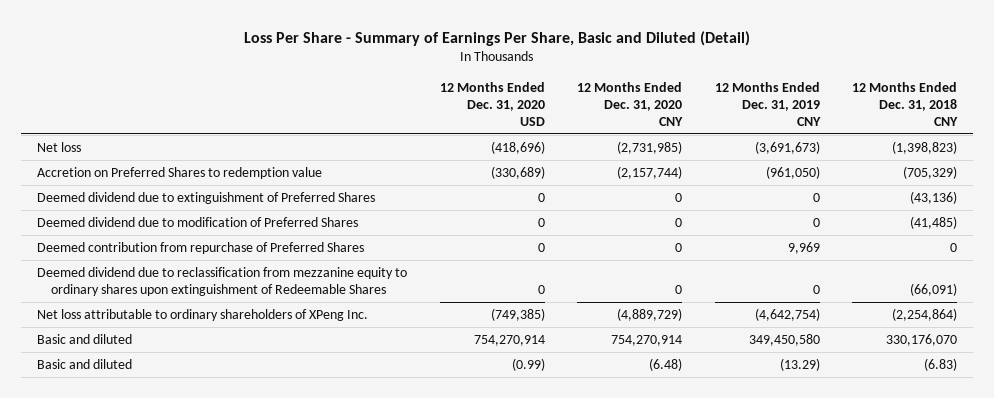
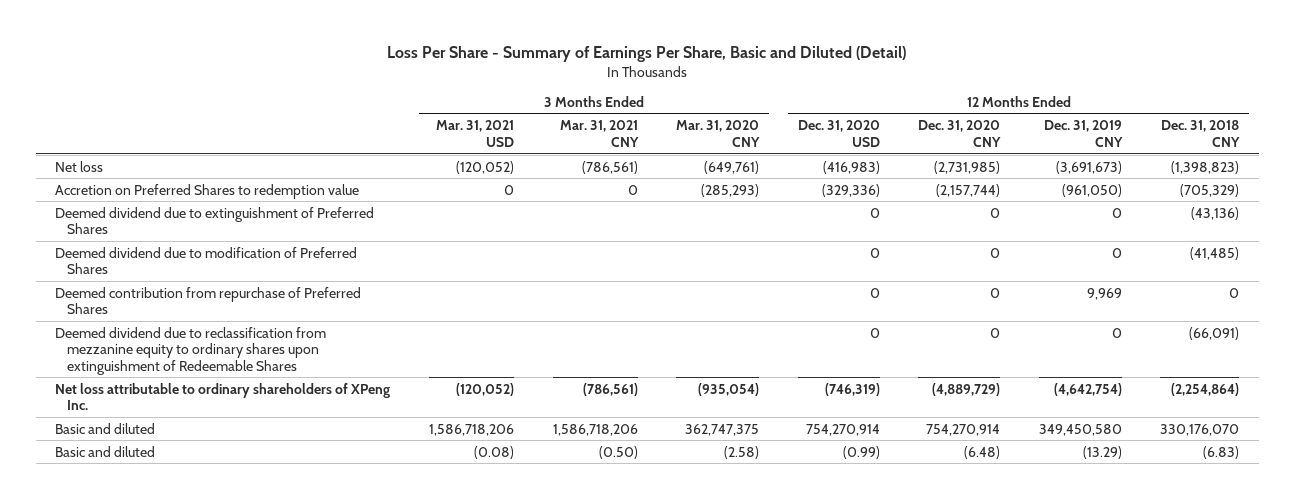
- | 12 Months Ended Dec. 31, 2020 USD | 12 Months Ended Dec. 31, 2020 CNY | 12 Months Ended Dec. 31, 2019 CNY | 12 Months Ended Dec. 31, 2018 CNY
+ | 3 Months Ended Mar. 31, 2021 USD | 3 Months Ended Mar. 31, 2021 CNY | 3 Months Ended Mar. 31, 2020 CNY | 12 Months Ended Dec. 31, 2020 USD | 12 Months Ended Dec. 31, 2020 CNY | 12 Months Ended Dec. 31, 2019 CNY | 12 Months Ended Dec. 31, 2018 CNY
- Net loss | (418,696) | (2,731,985) | (3,691,673) | (1,398,823)
- Accretion on Preferred Shares to redemption value | (330,689) | (2,157,744) | (961,050) | (705,329)
+ Net loss | (120,052) | (786,561) | (649,761) | (416,983) | (2,731,985) | (3,691,673) | (1,398,823)
+ Accretion on Preferred Shares to redemption value | 0 | 0 | (285,293) | (329,336) | (2,157,744) | (961,050) | (705,329)
- Net loss attributable to ordinary shareholders of XPeng Inc. | (749,385) | (4,889,729) | (4,642,754) | (2,254,864)
+ Net loss attributable to ordinary shareholders of XPeng Inc. | (120,052) | (786,561) | (935,054) | (746,319) | (4,889,729) | (4,642,754) | (2,254,864)

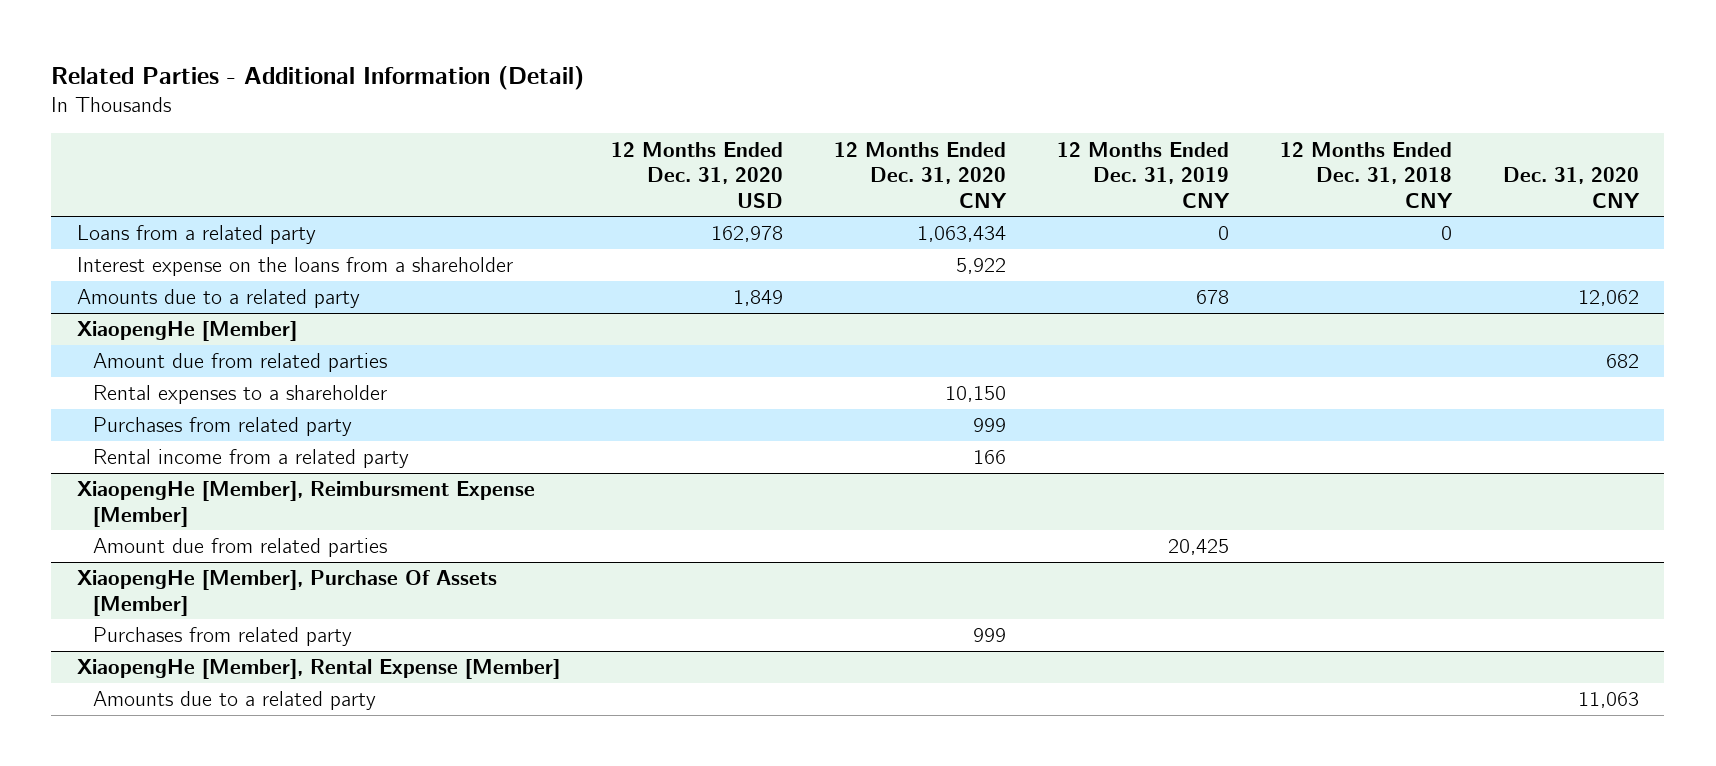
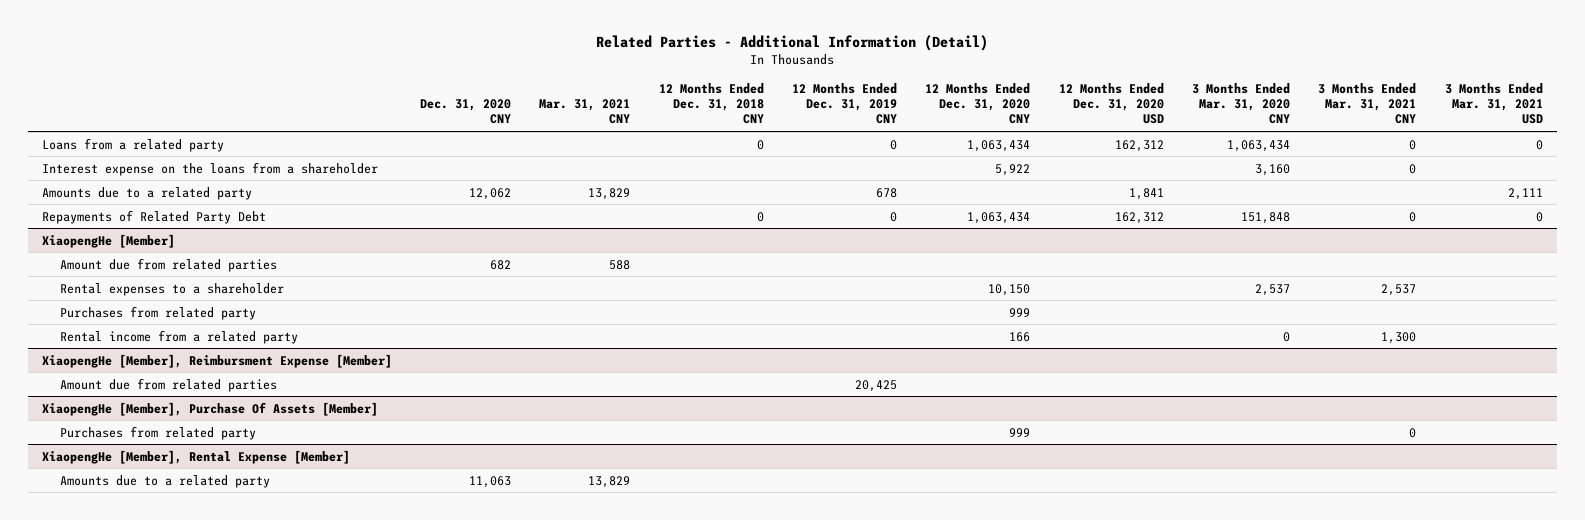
- | 12 Months Ended Dec. 31, 2020 USD | 12 Months Ended Dec. 31, 2020 CNY | 12 Months Ended Dec. 31, 2019 CNY | 12 Months Ended Dec. 31, 2018 CNY | Dec. 31, 2020 CNY
+ | Dec. 31, 2020 CNY | Mar. 31, 2021 CNY | 12 Months Ended Dec. 31, 2018 CNY | 12 Months Ended Dec. 31, 2019 CNY | 12 Months Ended Dec. 31, 2020 CNY | 12 Months Ended Dec. 31, 2020 USD | 3 Months Ended Mar. 31, 2020 CNY | 3 Months Ended Mar. 31, 2021 CNY | 3 Months Ended Mar. 31, 2021 USD
- Loans from a related party | 162,978 | 1,063,434 | 0 | 0 |
+ Loans from a related party | | | 0 | 0 | 1,063,434 | 162,312 | 1,063,434 | 0 | 0
- Amounts due to a related party | 1,849 | | 678 | | 12,062
+ Amounts due to a related party | 12,062 | 13,829 | | 678 | | 1,841 | | | 2,111
+ Repayments of Related Party Debt | | | 0 | 0 | 1,063,434 | 162,312 | 151,848 | 0 | 0

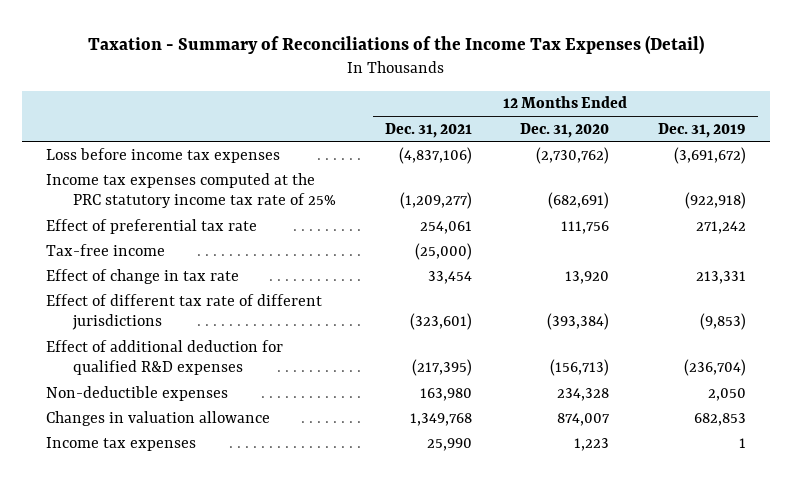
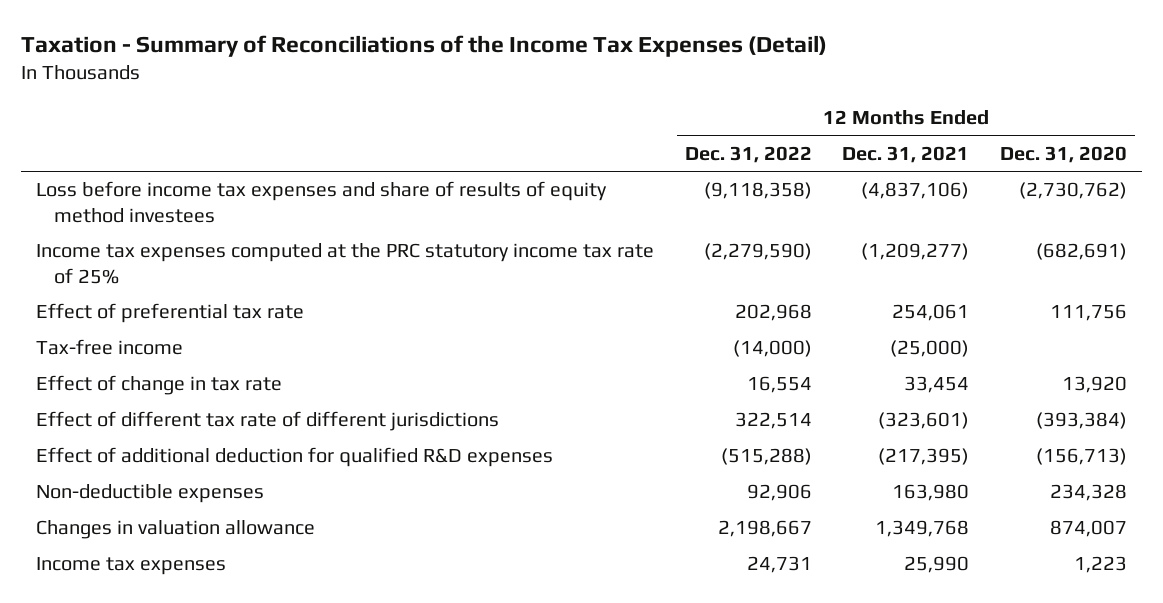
- | 12 Months Ended Dec. 31, 2021 | 12 Months Ended Dec. 31, 2020 | 12 Months Ended Dec. 31, 2019
+ | 12 Months Ended Dec. 31, 2022 | 12 Months Ended Dec. 31, 2021 | 12 Months Ended Dec. 31, 2020
- Loss before income tax expenses | (4,837,106) | (2,730,762) | (3,691,672)
+ Loss before income tax expenses and share of results of equity method investees | (9,118,358) | (4,837,106) | (2,730,762)

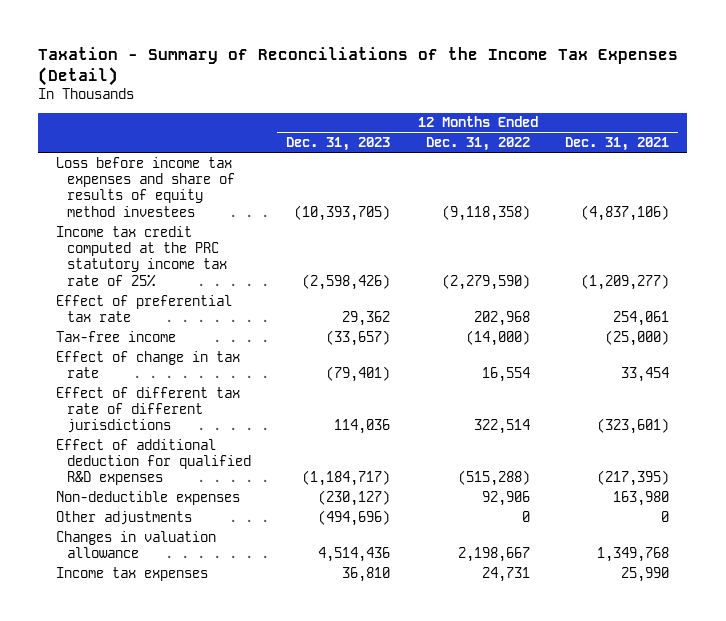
- | 12 Months Ended Dec. 31, 2022 | 12 Months Ended Dec. 31, 2021 | 12 Months Ended Dec. 31, 2020
+ | 12 Months Ended Dec. 31, 2023 | 12 Months Ended Dec. 31, 2022 | 12 Months Ended Dec. 31, 2021
- Income tax expenses computed at the PRC statutory income tax rate of 25% | (2,279,590) | (1,209,277) | (682,691)
+ Income tax credit computed at the PRC statutory income tax rate of 25% | (2,598,426) | (2,279,590) | (1,209,277)
+ Other adjustments | (494,696) | 0 | 0

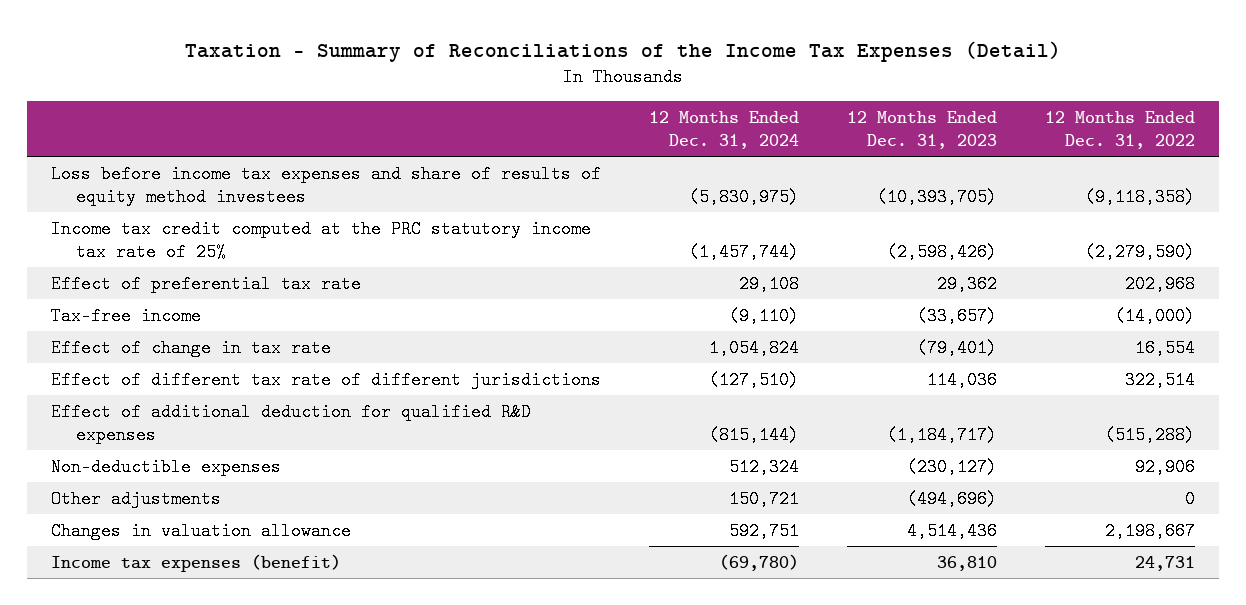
- | 12 Months Ended Dec. 31, 2023 | 12 Months Ended Dec. 31, 2022 | 12 Months Ended Dec. 31, 2021
+ | 12 Months Ended Dec. 31, 2024 | 12 Months Ended Dec. 31, 2023 | 12 Months Ended Dec. 31, 2022
- Income tax expenses | 36,810 | 24,731 | 25,990
+ Income tax expenses (benefit) | (69,780) | 36,810 | 24,731

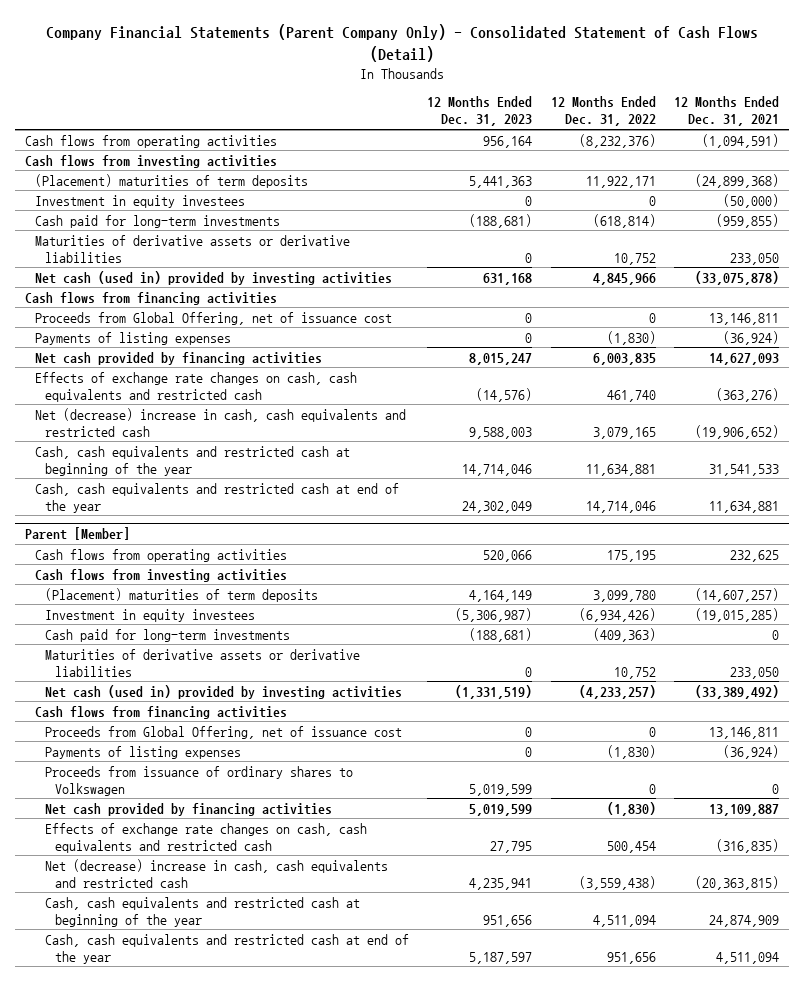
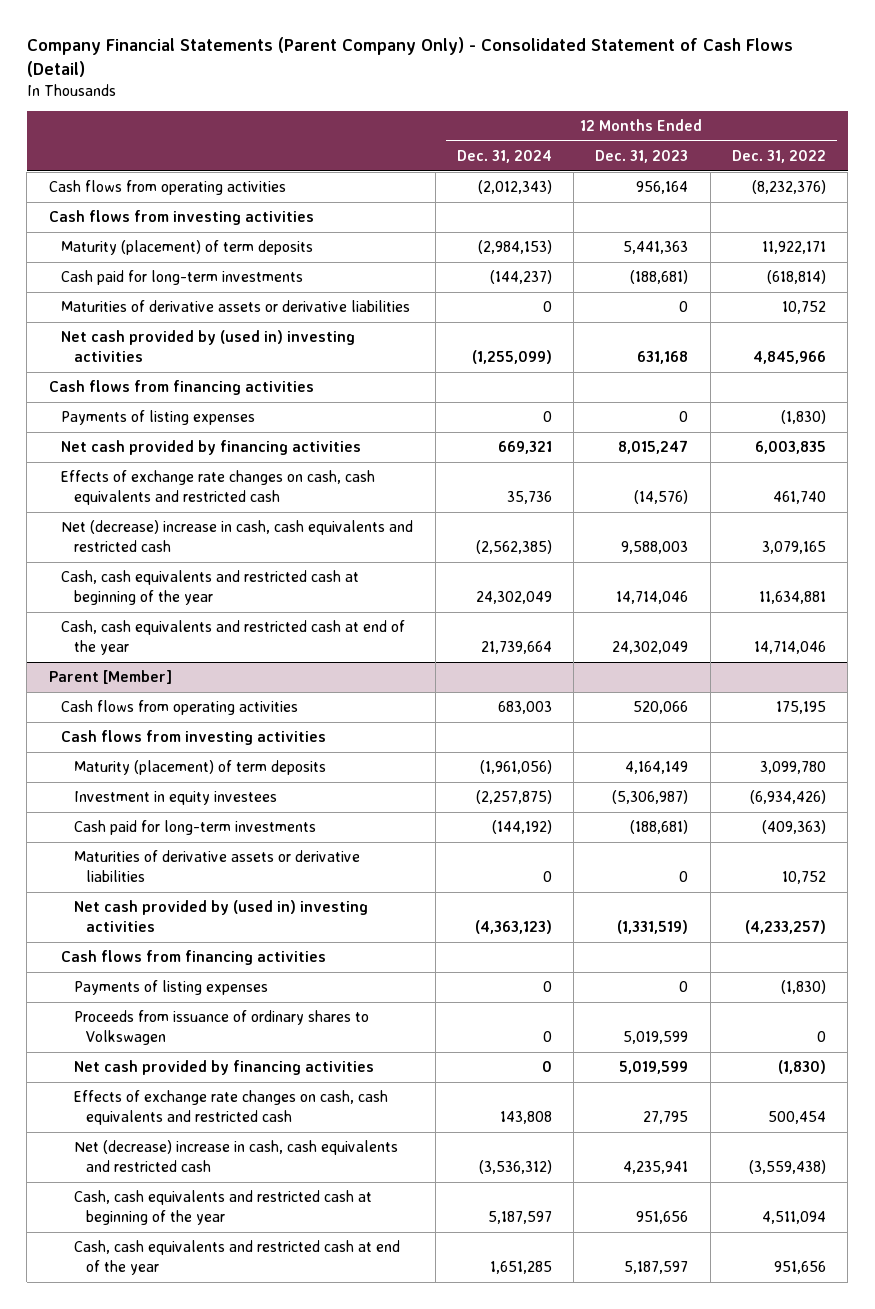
- | 12 Months Ended Dec. 31, 2023 | 12 Months Ended Dec. 31, 2022 | 12 Months Ended Dec. 31, 2021
+ | 12 Months Ended Dec. 31, 2024 | 12 Months Ended Dec. 31, 2023 | 12 Months Ended Dec. 31, 2022
- (Placement) maturities of term deposits | 5,441,363 | 11,922,171 | (24,899,368)
- Investment in equity investees | 0 | 0 | (50,000)
+ Maturity (placement) of term deposits | (2,984,153) | 5,441,363 | 11,922,171
- Net cash (used in) provided by investing activities | 631,168 | 4,845,966 | (33,075,878)
+ Net cash provided by (used in) investing activities | (1,255,099) | 631,168 | 4,845,966
- Proceeds from Global Offering, net of issuance cost | 0 | 0 | 13,146,811
@ Parent [Member]
- (Placement) maturities of term deposits | 4,164,149 | 3,099,780 | (14,607,257)
+ Maturity (placement) of term deposits | (1,961,056) | 4,164,149 | 3,099,780
- Net cash (used in) provided by investing activities | (1,331,519) | (4,233,257) | (33,389,492)
+ Net cash provided by (used in) investing activities | (4,363,123) | (1,331,519) | (4,233,257)
- Proceeds from Global Offering, net of issuance cost | 0 | 0 | 13,146,811

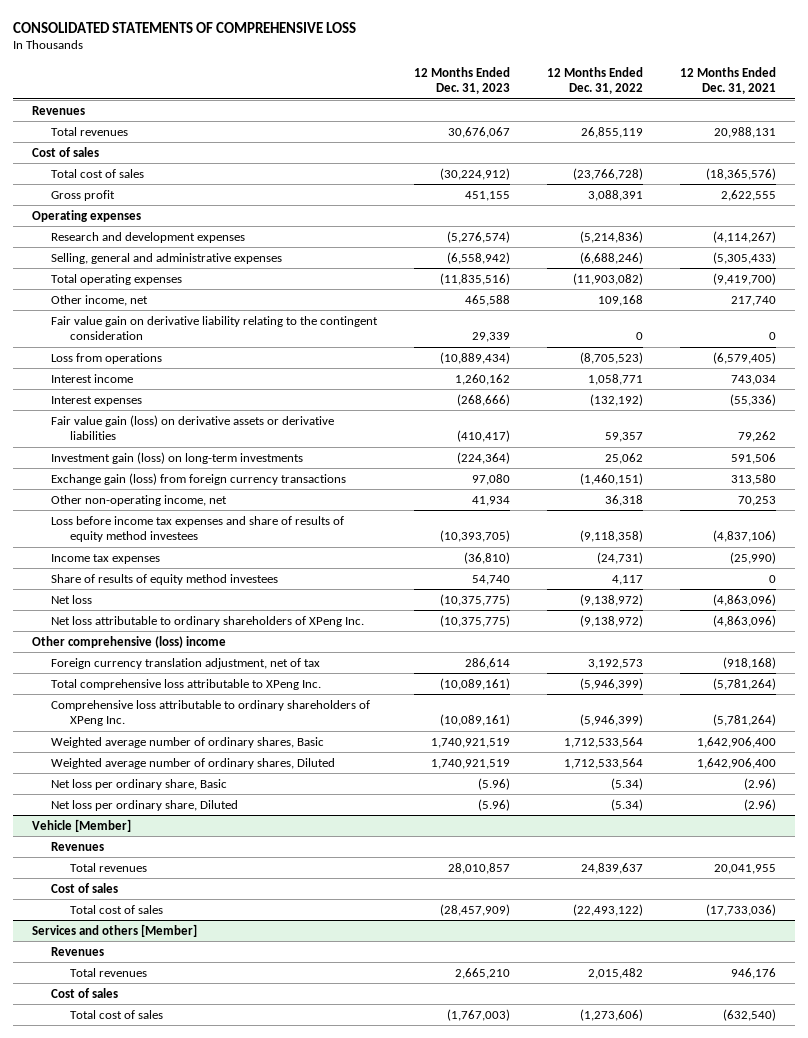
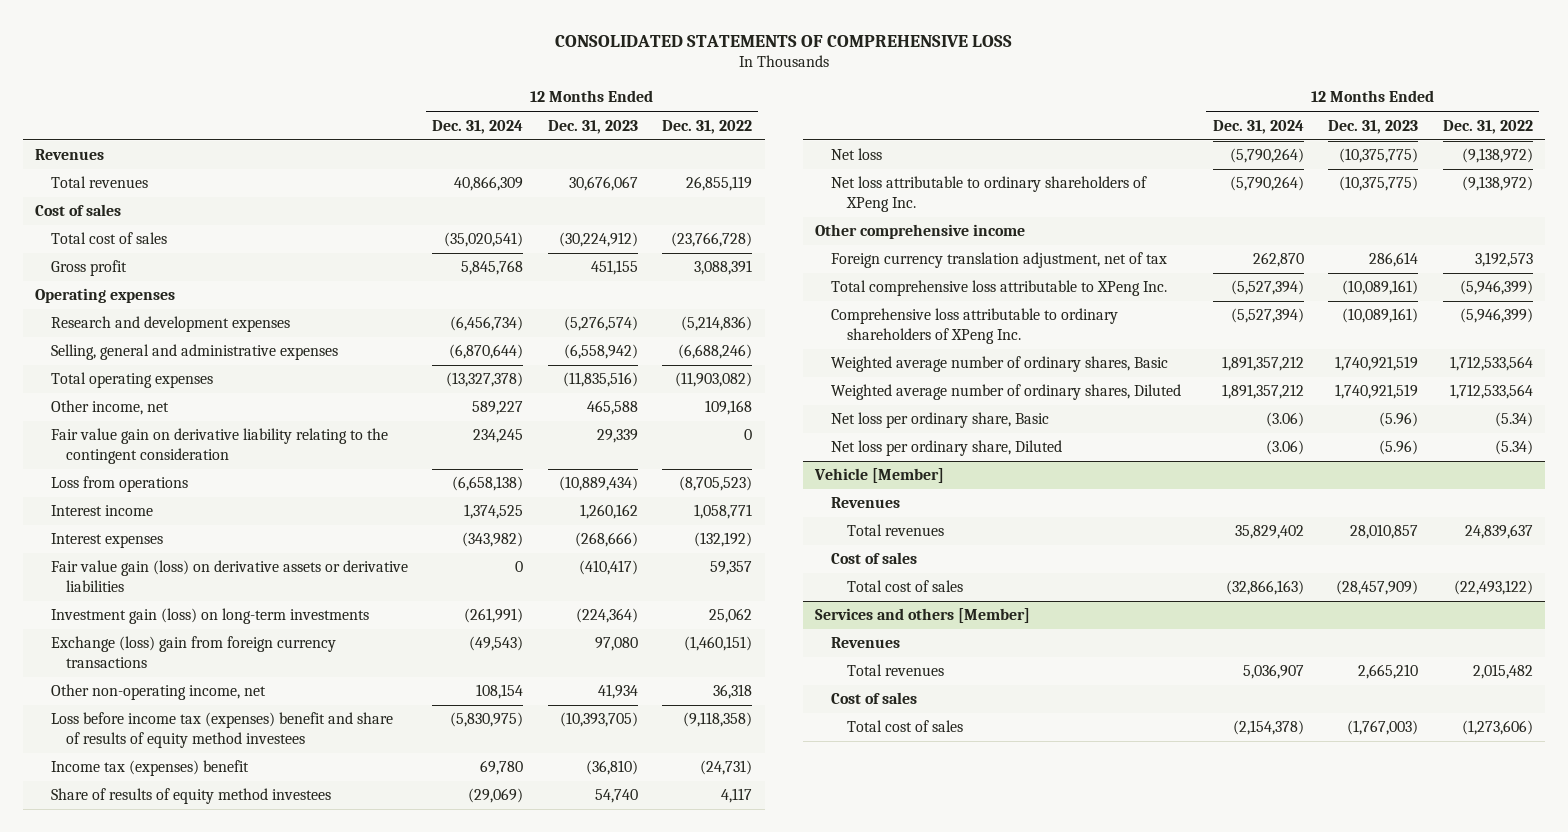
- | 12 Months Ended Dec. 31, 2023 | 12 Months Ended Dec. 31, 2022 | 12 Months Ended Dec. 31, 2021
+ | 12 Months Ended Dec. 31, 2024 | 12 Months Ended Dec. 31, 2023 | 12 Months Ended Dec. 31, 2022
- Exchange gain (loss) from foreign currency transactions | 97,080 | (1,460,151) | 313,580
+ Exchange (loss) gain from foreign currency transactions | (49,543) | 97,080 | (1,460,151)
- Loss before income tax expenses and share of results of equity method investees | (10,393,705) | (9,118,358) | (4,837,106)
- Income tax expenses | (36,810) | (24,731) | (25,990)
+ Loss before income tax (expenses) benefit and share of results of equity method investees | (5,830,975) | (10,393,705) | (9,118,358)
+ Income tax (expenses) benefit | 69,780 | (36,810) | (24,731)
- Other comprehensive (loss) income
+ Other comprehensive income

